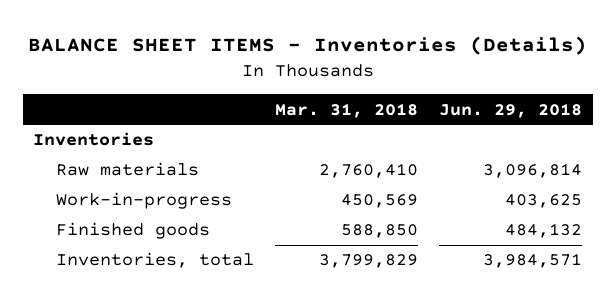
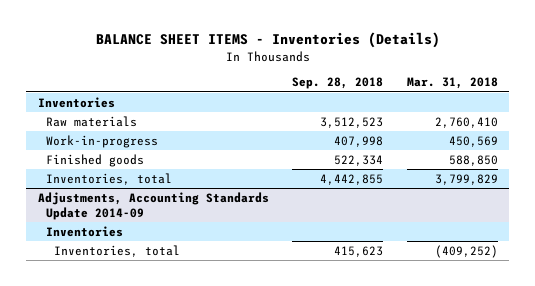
- | Mar. 31, 2018 | Jun. 29, 2018
+ | Sep. 28, 2018 | Mar. 31, 2018
+ Adjustments, Accounting Standards Update 2014-09
+ Inventories
+ Inventories, total | 415,623 | (409,252)

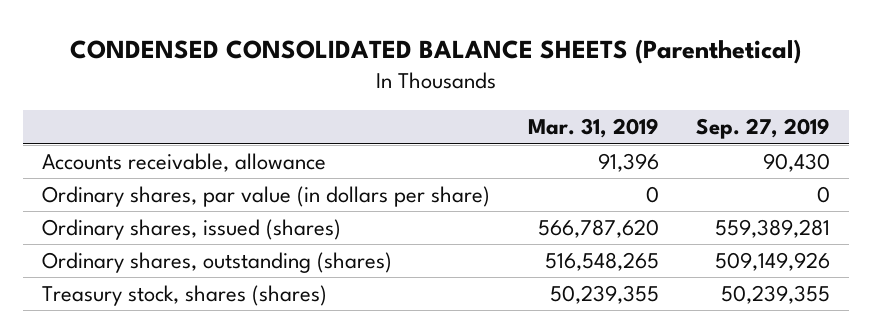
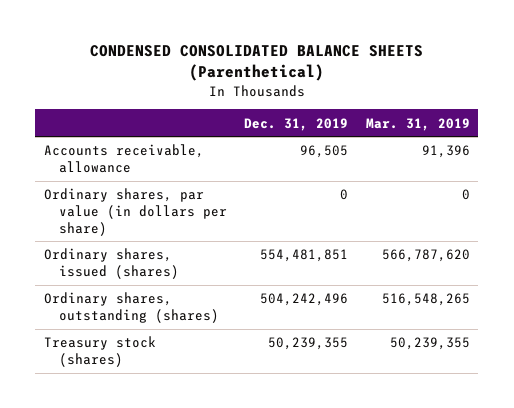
- | Mar. 31, 2019 | Sep. 27, 2019
+ | Dec. 31, 2019 | Mar. 31, 2019
- Treasury stock, shares (shares) | 50,239,355 | 50,239,355
+ Treasury stock (shares) | 50,239,355 | 50,239,355

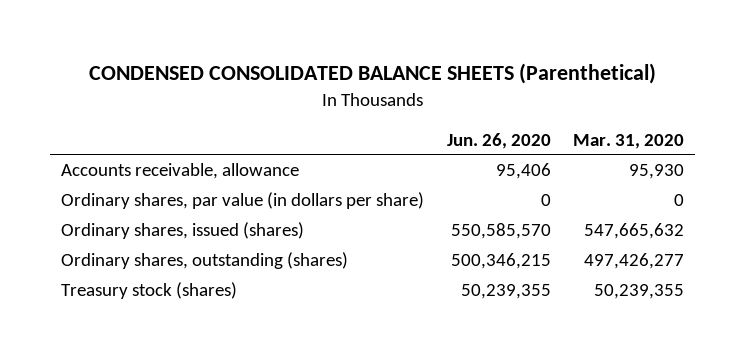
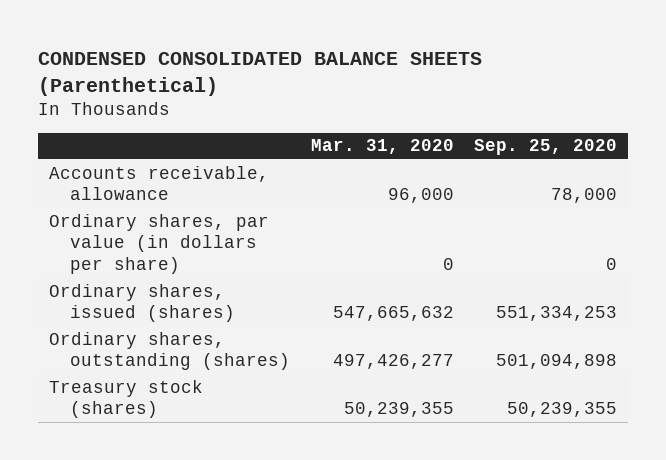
- | Jun. 26, 2020 | Mar. 31, 2020
+ | Mar. 31, 2020 | Sep. 25, 2020
- Accounts receivable, allowance | 95,406 | 95,930
+ Accounts receivable, allowance | 96,000 | 78,000

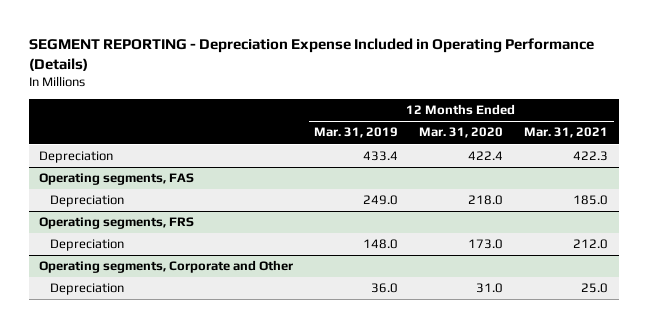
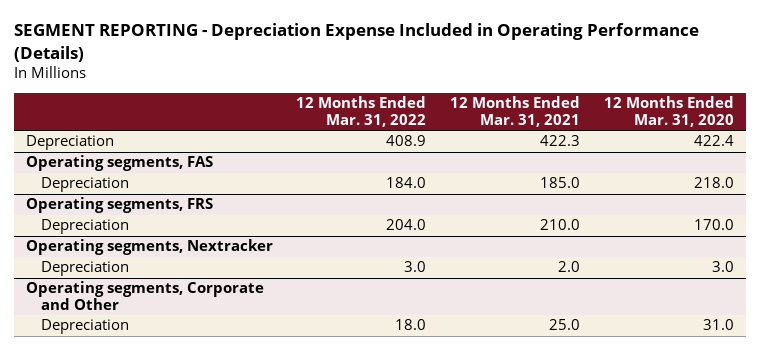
- | 12 Months Ended Mar. 31, 2019 | 12 Months Ended Mar. 31, 2020 | 12 Months Ended Mar. 31, 2021
+ | 12 Months Ended Mar. 31, 2022 | 12 Months Ended Mar. 31, 2021 | 12 Months Ended Mar. 31, 2020
@ Operating segments, FRS
- Depreciation | 148.0 | 173.0 | 212.0
+ Depreciation | 204.0 | 210.0 | 170.0
+ Operating segments, Nextracker
+ Depreciation | 3.0 | 2.0 | 3.0

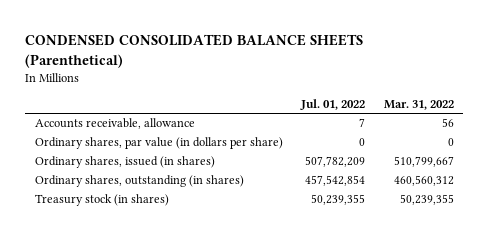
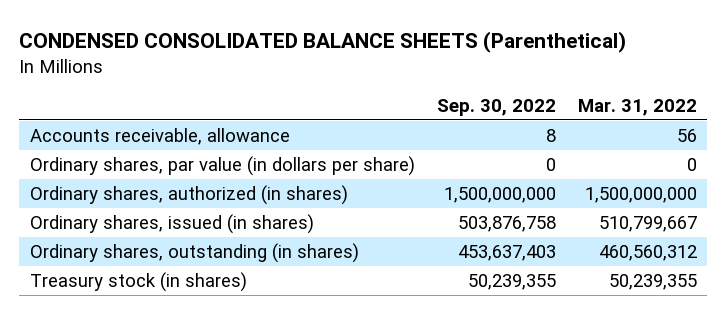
- | Jul. 01, 2022 | Mar. 31, 2022
+ | Sep. 30, 2022 | Mar. 31, 2022
+ Ordinary shares, authorized (in shares) | 1,500,000,000 | 1,500,000,000

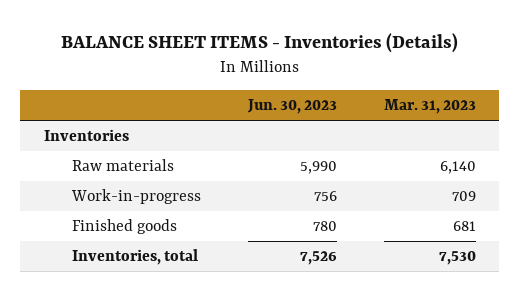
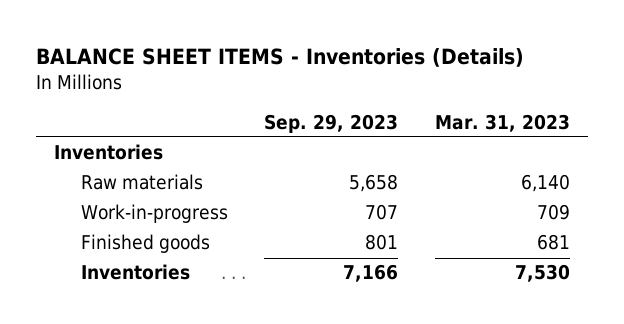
- | Jun. 30, 2023 | Mar. 31, 2023
+ | Sep. 29, 2023 | Mar. 31, 2023
- Inventories, total | 7,526 | 7,530
+ Inventories | 7,166 | 7,530

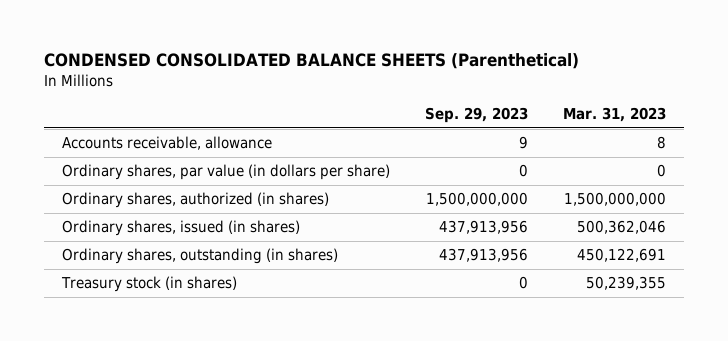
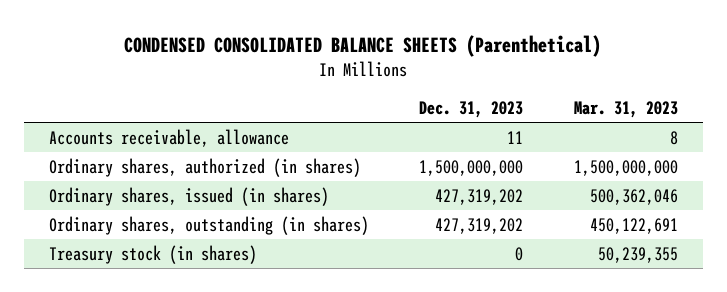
- | Sep. 29, 2023 | Mar. 31, 2023
+ | Dec. 31, 2023 | Mar. 31, 2023
- Ordinary shares, par value (in dollars per share) | 0 | 0

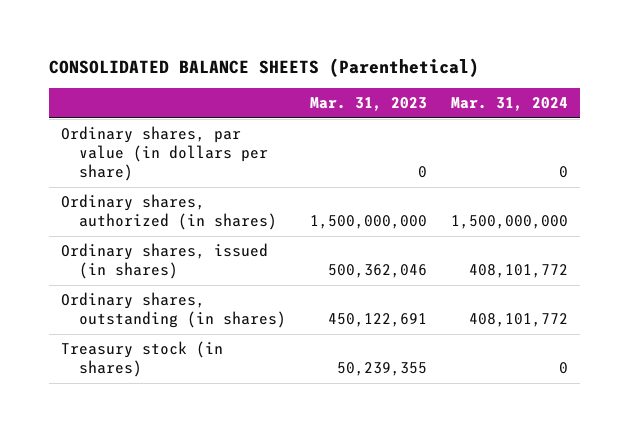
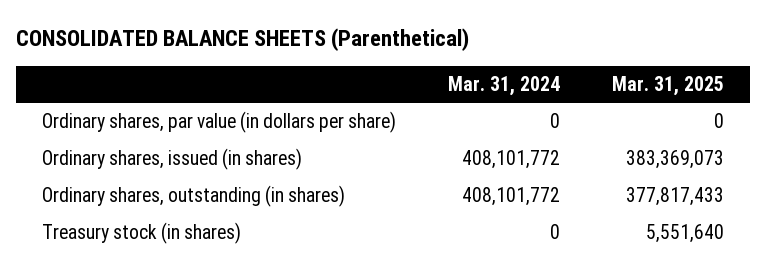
- | Mar. 31, 2023 | Mar. 31, 2024
+ | Mar. 31, 2024 | Mar. 31, 2025
- Ordinary shares, authorized (in shares) | 1,500,000,000 | 1,500,000,000

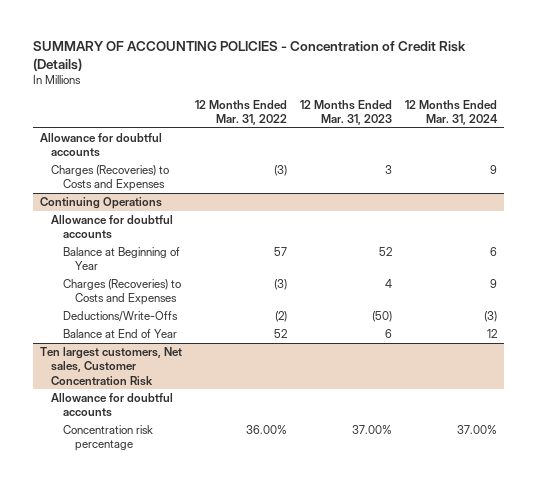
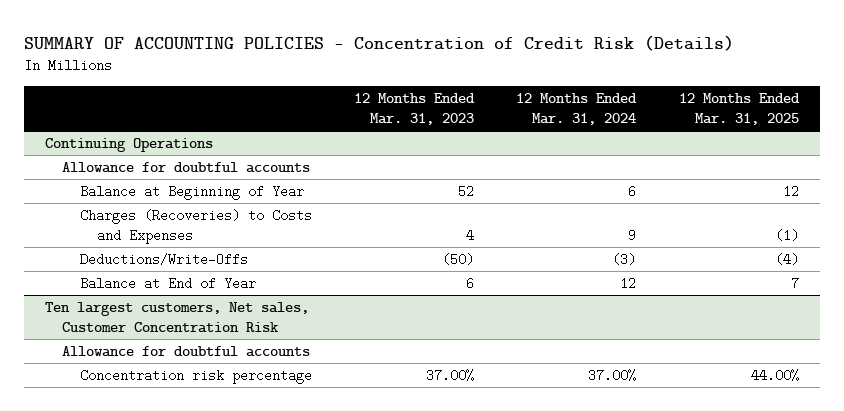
- | 12 Months Ended Mar. 31, 2022 | 12 Months Ended Mar. 31, 2023 | 12 Months Ended Mar. 31, 2024
+ | 12 Months Ended Mar. 31, 2023 | 12 Months Ended Mar. 31, 2024 | 12 Months Ended Mar. 31, 2025
- Allowance for doubtful accounts
- Charges (Recoveries) to Costs and Expenses | (3) | 3 | 9

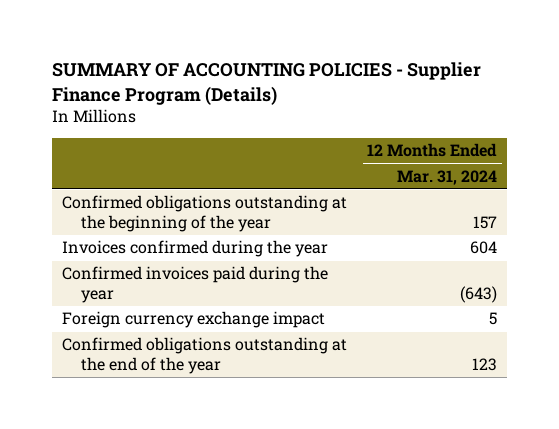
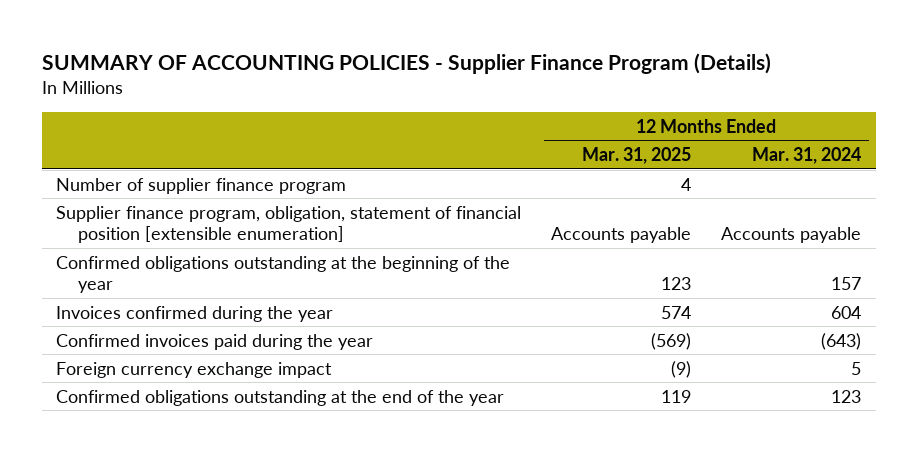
- | 12 Months Ended Mar. 31, 2024
+ | 12 Months Ended Mar. 31, 2025 | 12 Months Ended Mar. 31, 2024
+ Number of supplier finance program | 4 |
+ Supplier finance program, obligation, statement of financial position [extensible enumeration] | Accounts payable | Accounts payable

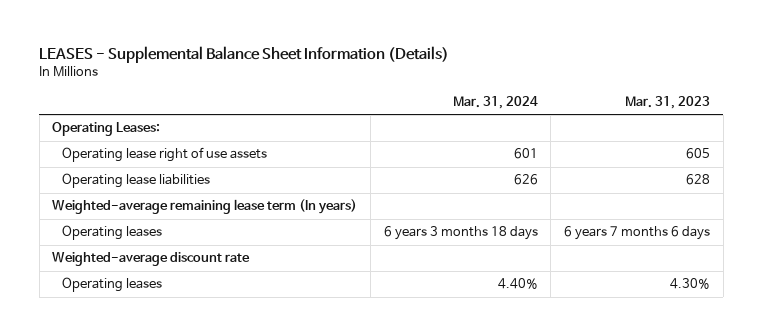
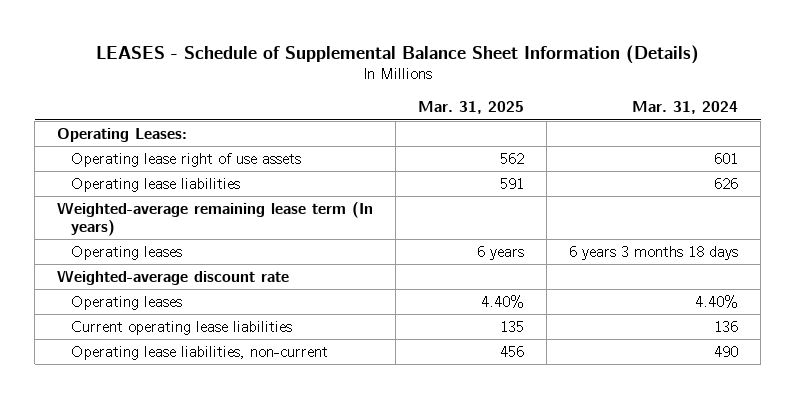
- LEASES - Supplemental Balance Sheet Information (Details)
+ LEASES - Schedule of Supplemental Balance Sheet Information (Details)
- | Mar. 31, 2024 | Mar. 31, 2023
+ | Mar. 31, 2025 | Mar. 31, 2024
+ Current operating lease liabilities | 135 | 136
+ Operating lease liabilities, non-current | 456 | 490

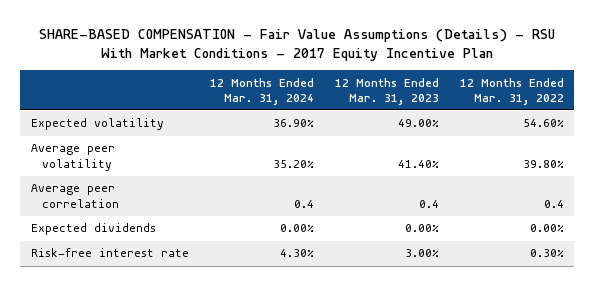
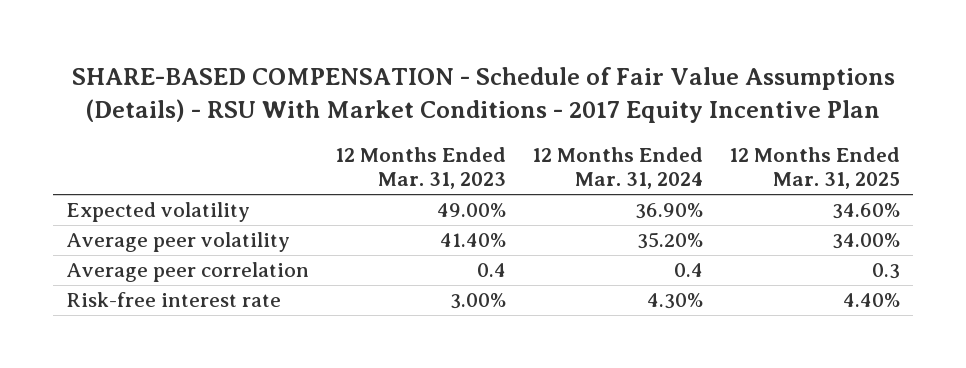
- SHARE-BASED COMPENSATION - Fair Value Assumptions (Details) - RSU With Market Conditions - 2017 Equity Incentive Plan
+ SHARE-BASED COMPENSATION - Schedule of Fair Value Assumptions (Details) - RSU With Market Conditions - 2017 Equity Incentive Plan
- | 12 Months Ended Mar. 31, 2024 | 12 Months Ended Mar. 31, 2023 | 12 Months Ended Mar. 31, 2022
+ | 12 Months Ended Mar. 31, 2023 | 12 Months Ended Mar. 31, 2024 | 12 Months Ended Mar. 31, 2025
- Expected dividends | 0.00% | 0.00% | 0.00%

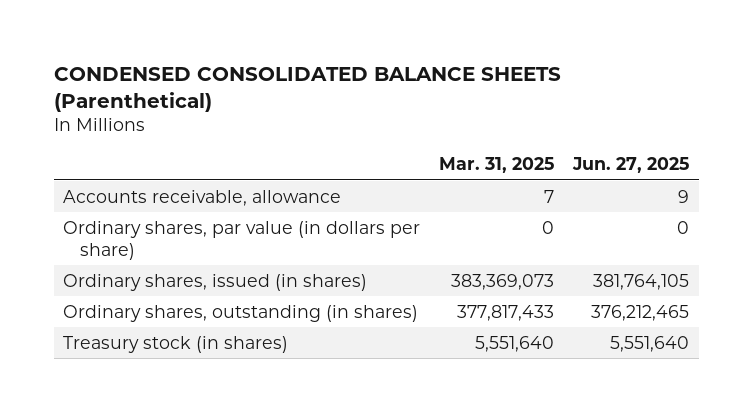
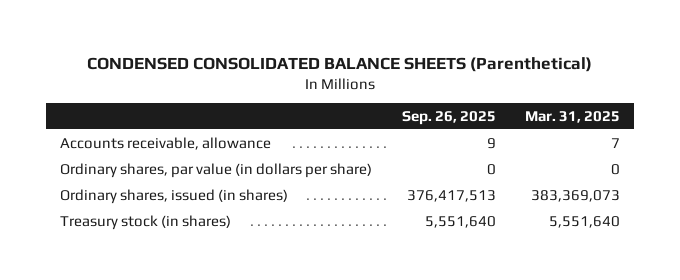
- | Mar. 31, 2025 | Jun. 27, 2025
+ | Sep. 26, 2025 | Mar. 31, 2025
- Ordinary shares, outstanding (in shares) | 377,817,433 | 376,212,465

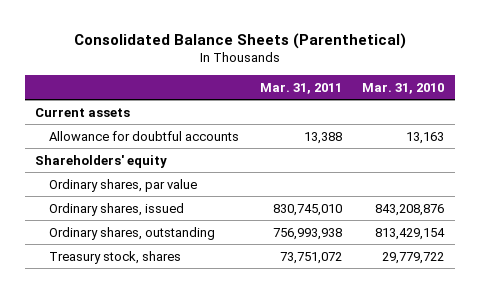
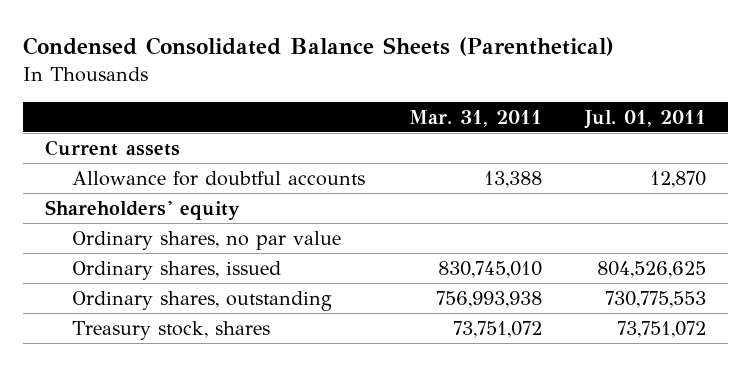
- Consolidated Balance Sheets (Parenthetical)
+ Condensed Consolidated Balance Sheets (Parenthetical)
- | Mar. 31, 2011 | Mar. 31, 2010
+ | Mar. 31, 2011 | Jul. 01, 2011
- Ordinary shares, par value
+ Ordinary shares, no par value

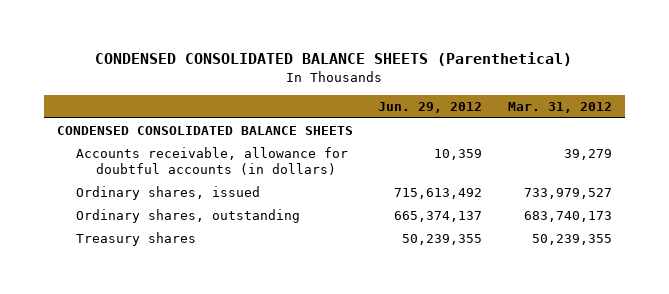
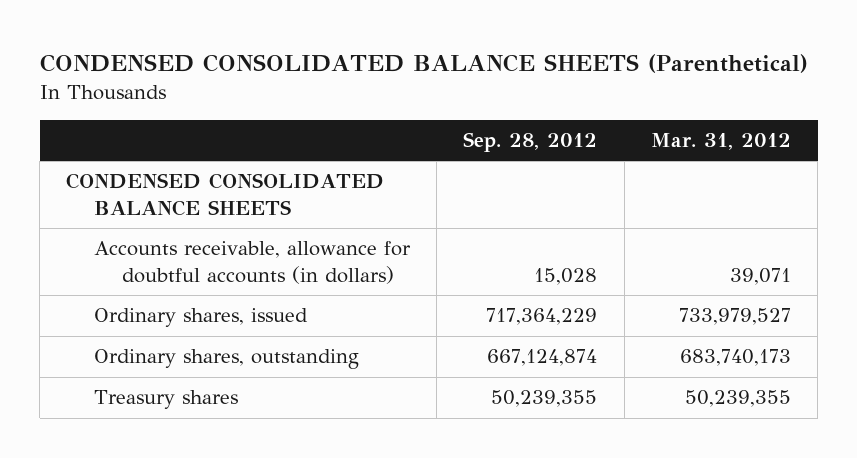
- | Jun. 29, 2012 | Mar. 31, 2012
+ | Sep. 28, 2012 | Mar. 31, 2012
- Accounts receivable, allowance for doubtful accounts (in dollars) | 10,359 | 39,279
+ Accounts receivable, allowance for doubtful accounts (in dollars) | 15,028 | 39,071

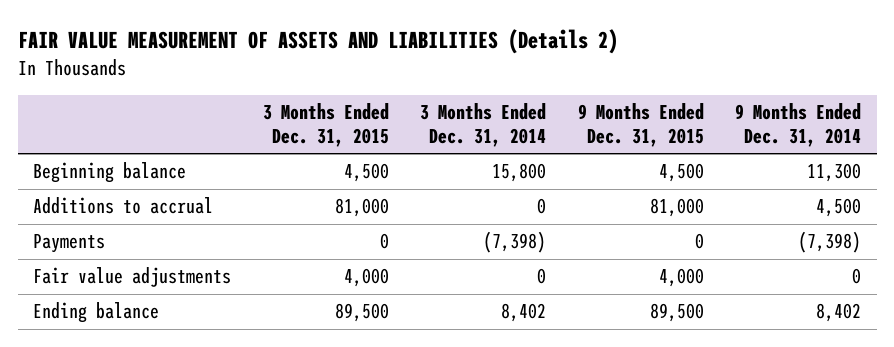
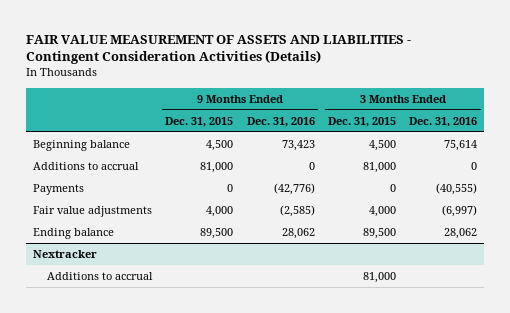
- FAIR VALUE MEASUREMENT OF ASSETS AND LIABILITIES (Details 2)
+ FAIR VALUE MEASUREMENT OF ASSETS AND LIABILITIES - Contingent Consideration Activities (Details)
- | 3 Months Ended Dec. 31, 2015 | 3 Months Ended Dec. 31, 2014 | 9 Months Ended Dec. 31, 2015 | 9 Months Ended Dec. 31, 2014
+ | 9 Months Ended Dec. 31, 2015 | 9 Months Ended Dec. 31, 2016 | 3 Months Ended Dec. 31, 2015 | 3 Months Ended Dec. 31, 2016
+ Nextracker
+ Additions to accrual | | | 81,000 |

